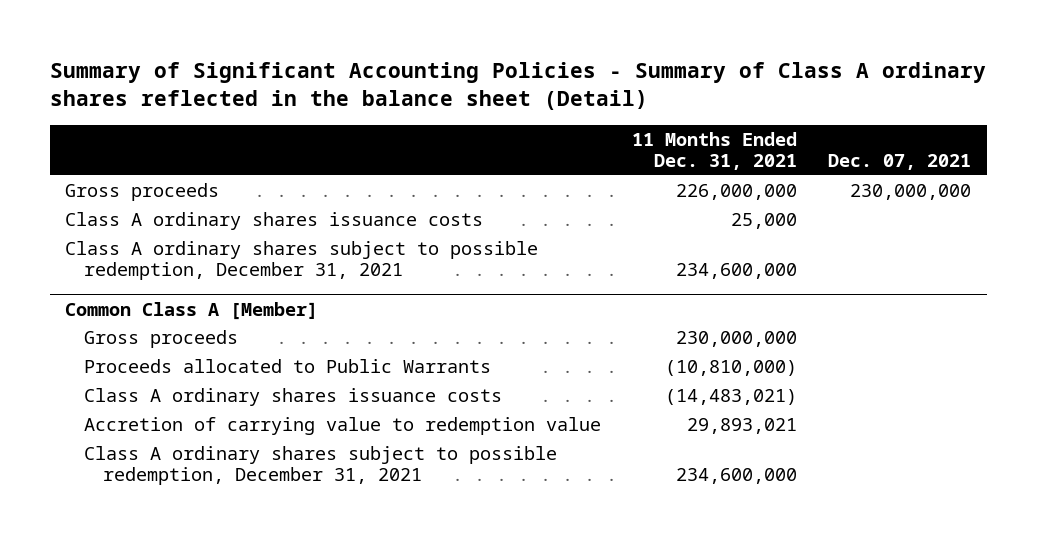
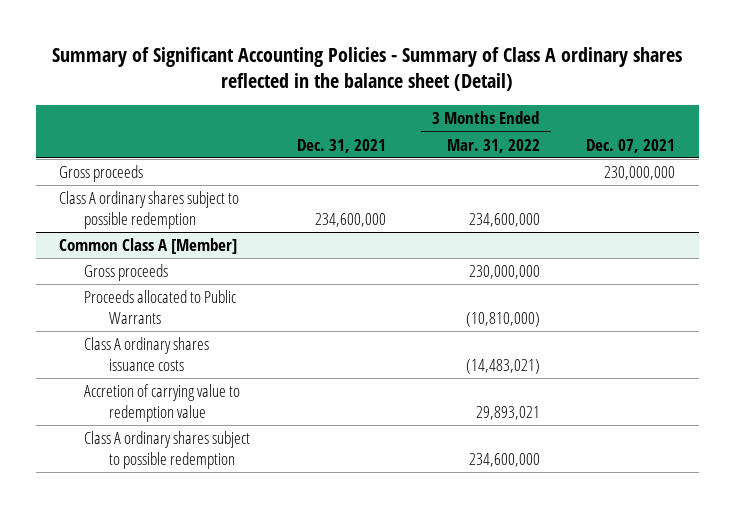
- | 11 Months Ended Dec. 31, 2021 | Dec. 07, 2021
+ | Dec. 31, 2021 | 3 Months Ended Mar. 31, 2022 | Dec. 07, 2021
- Class A ordinary shares issuance costs | 25,000 |
- Class A ordinary shares subject to possible redemption, December 31, 2021 | 234,600,000 |
+ Class A ordinary shares subject to possible redemption | 234,600,000 | 234,600,000 |
@ Common Class A [Member]
- Class A ordinary shares subject to possible redemption, December 31, 2021 | 234,600,000 |
+ Class A ordinary shares subject to possible redemption | | 234,600,000 |

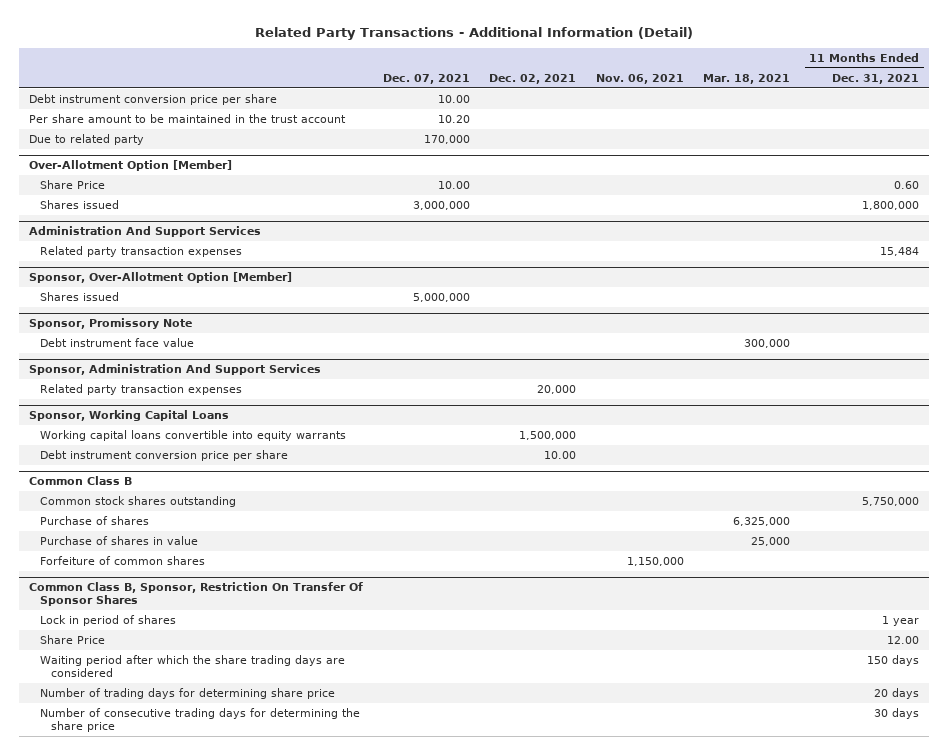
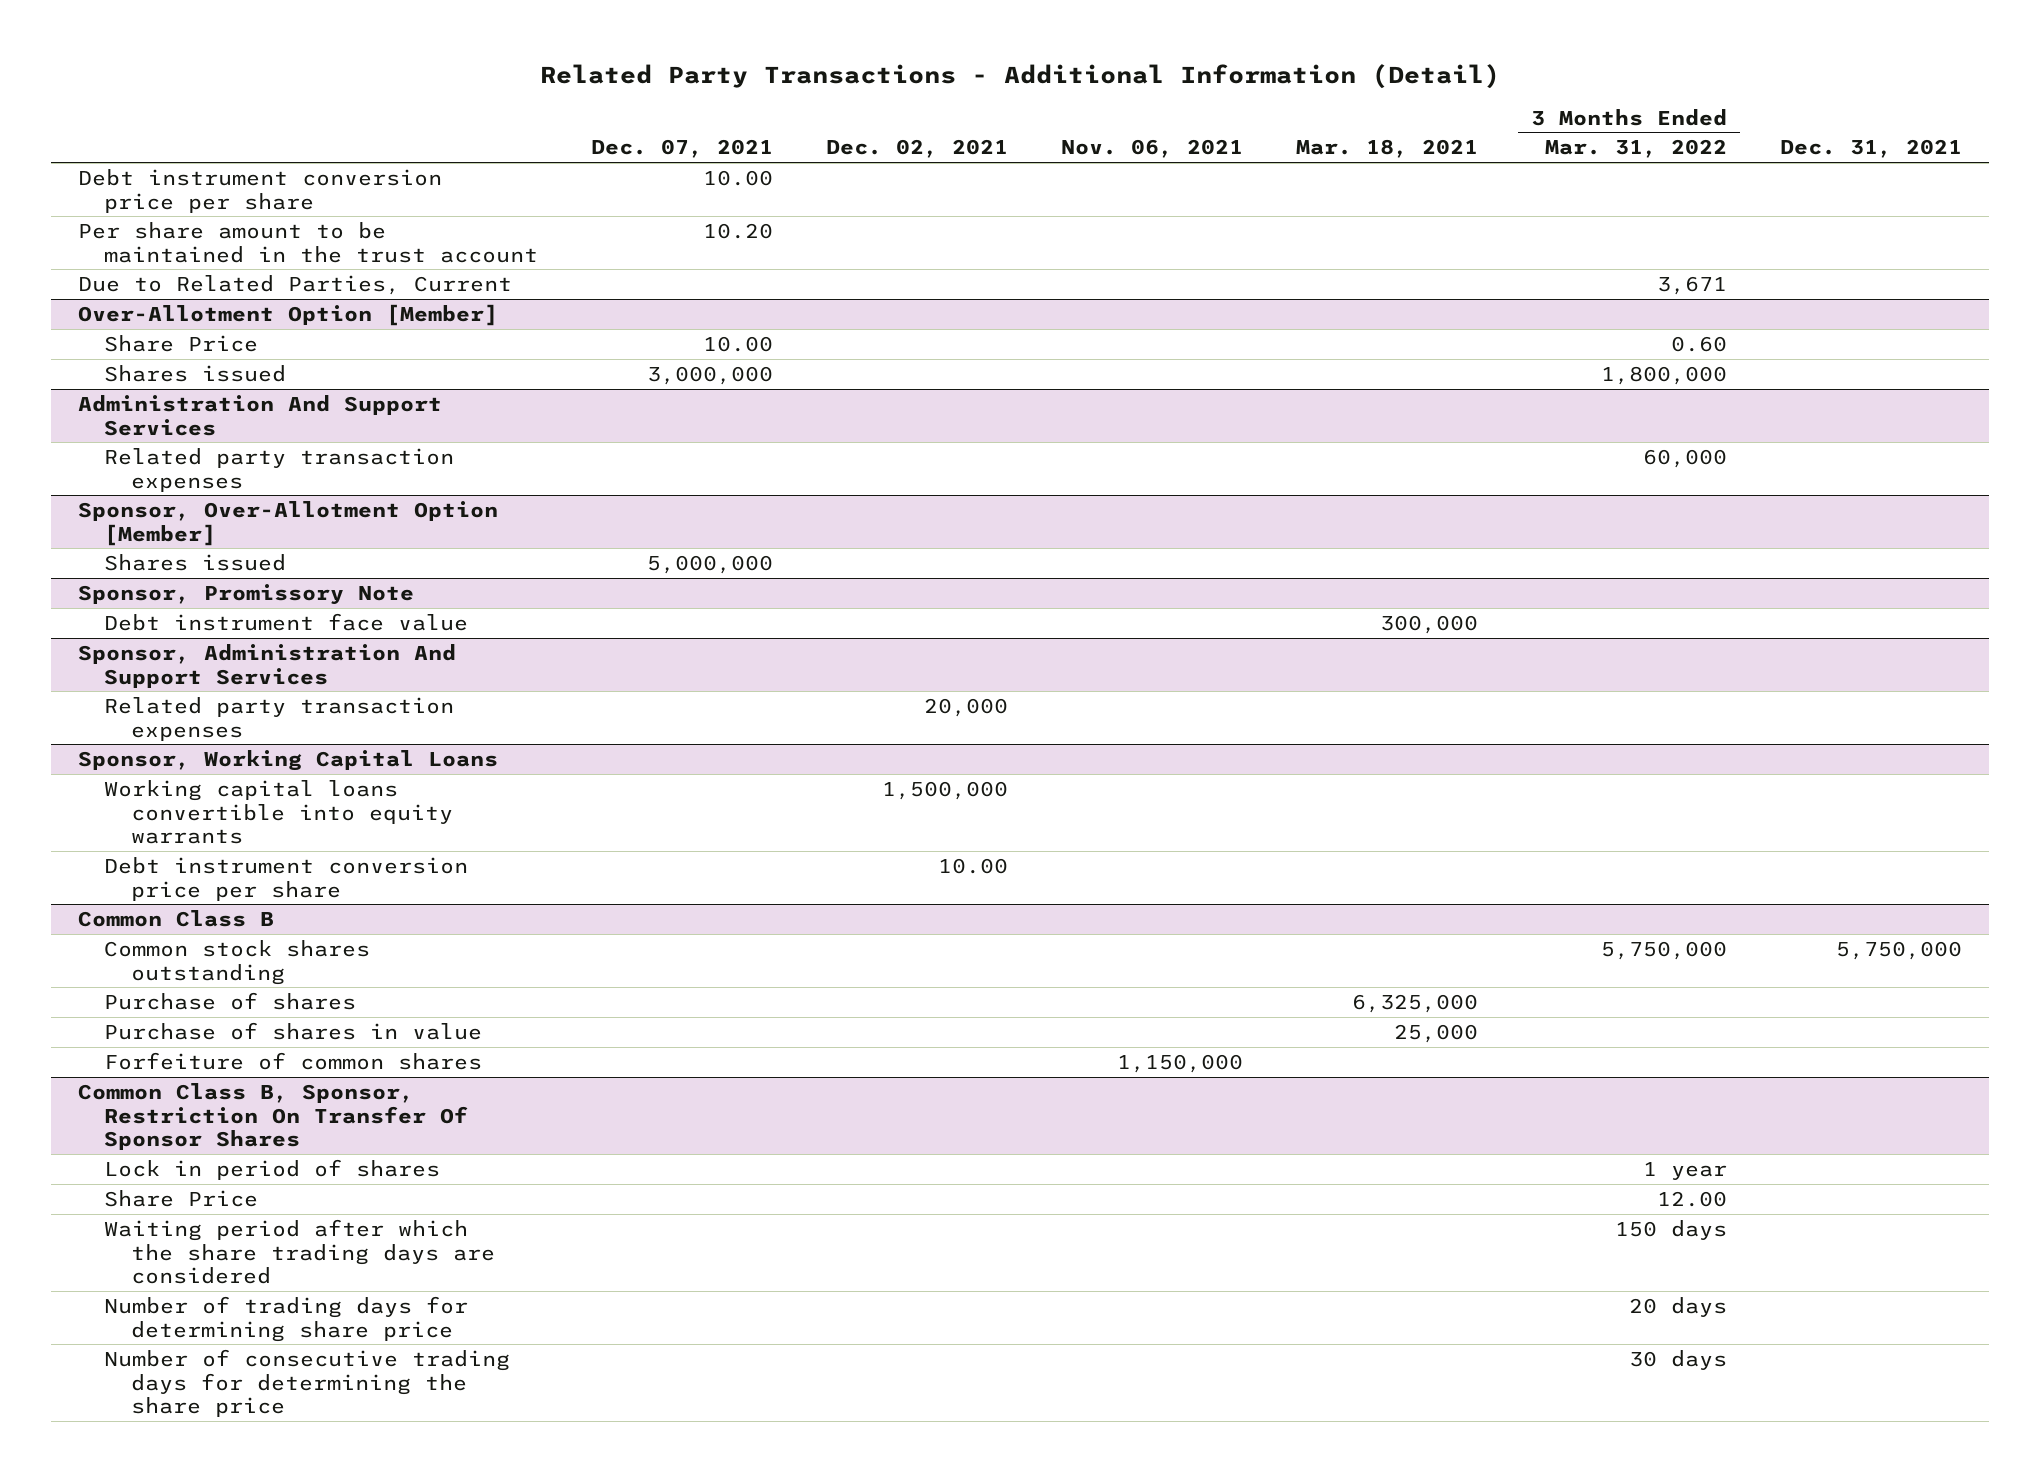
- | Dec. 07, 2021 | Dec. 02, 2021 | Nov. 06, 2021 | Mar. 18, 2021 | 11 Months Ended Dec. 31, 2021
+ | Dec. 07, 2021 | Dec. 02, 2021 | Nov. 06, 2021 | Mar. 18, 2021 | 3 Months Ended Mar. 31, 2022 | Dec. 31, 2021
- Due to related party | 170,000 | | | |
+ Due to Related Parties, Current | | | | | 3,671 |

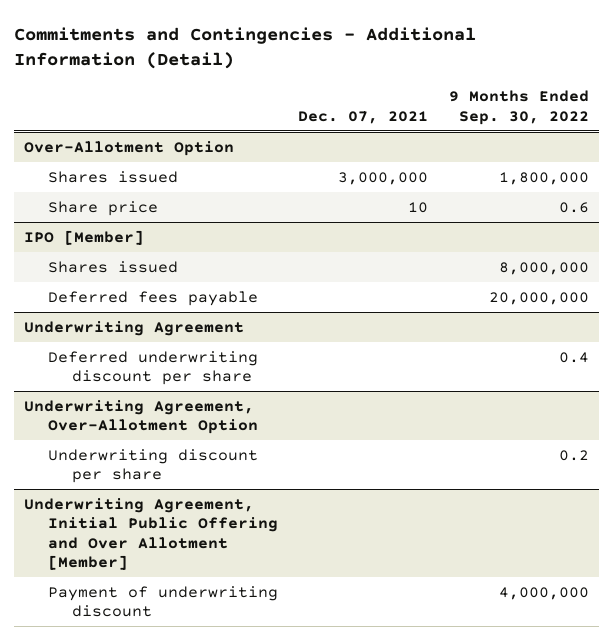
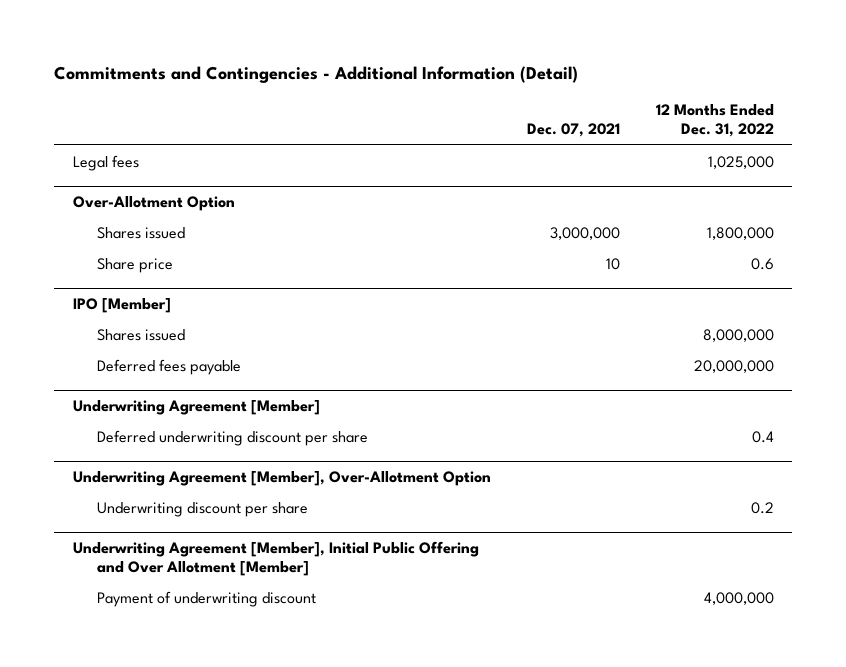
- | Dec. 07, 2021 | 9 Months Ended Sep. 30, 2022
+ | Dec. 07, 2021 | 12 Months Ended Dec. 31, 2022
+ Legal fees | | 1,025,000
- Underwriting Agreement
+ Underwriting Agreement [Member]
- Underwriting Agreement, Over-Allotment Option
+ Underwriting Agreement [Member], Over-Allotment Option
- Underwriting Agreement, Initial Public Offering and Over Allotment [Member]
+ Underwriting Agreement [Member], Initial Public Offering and Over Allotment [Member]

